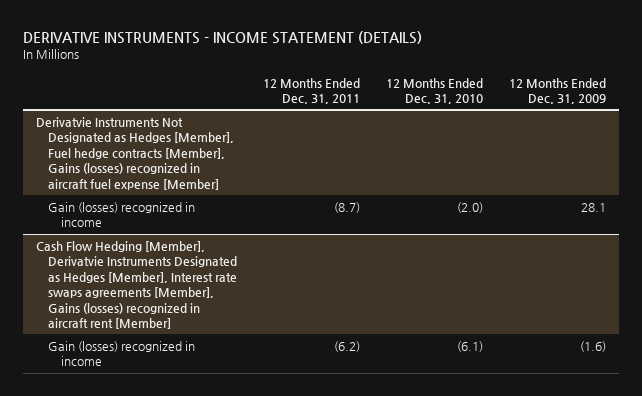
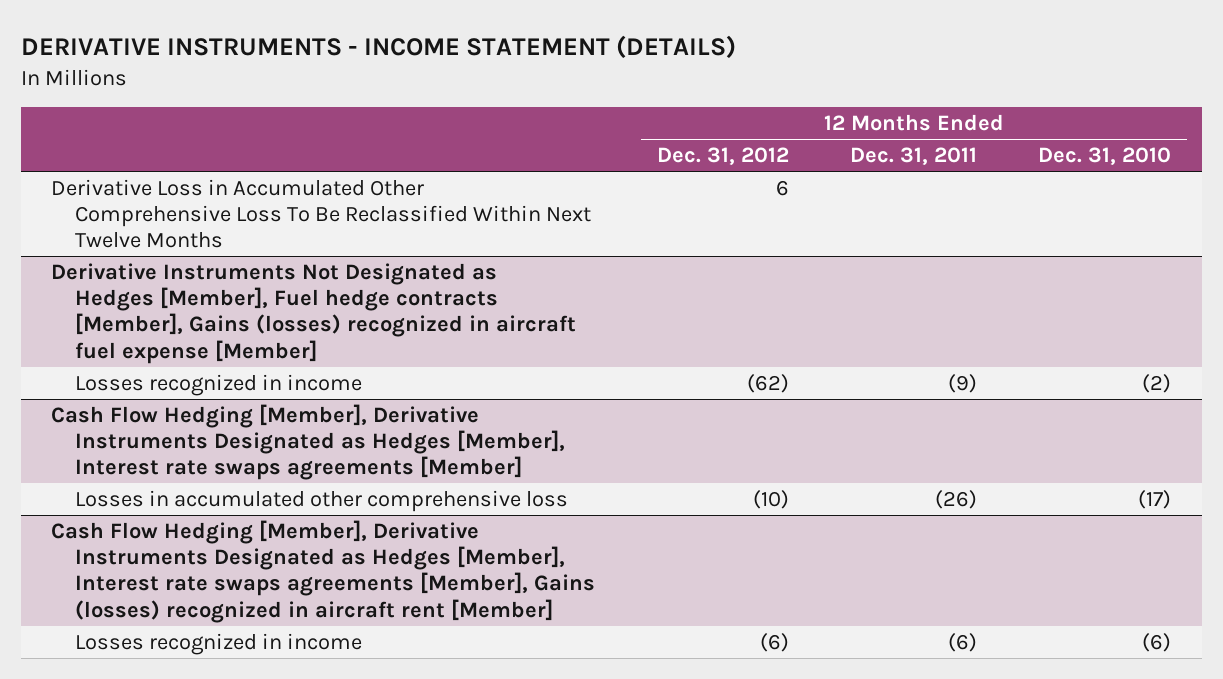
- | 12 Months Ended Dec. 31, 2011 | 12 Months Ended Dec. 31, 2010 | 12 Months Ended Dec. 31, 2009
+ | 12 Months Ended Dec. 31, 2012 | 12 Months Ended Dec. 31, 2011 | 12 Months Ended Dec. 31, 2010
- Derivatvie Instruments Not Designated as Hedges [Member], Fuel hedge contracts [Member], Gains (losses) recognized in aircraft fuel expense [Member]
- Gain (losses) recognized in income | (8.7) | (2.0) | 28.1
- Cash Flow Hedging [Member], Derivatvie Instruments Designated as Hedges [Member], Interest rate swaps agreements [Member], Gains (losses) recognized in aircraft rent [Member]
- Gain (losses) recognized in income | (6.2) | (6.1) | (1.6)
+ Derivative Loss in Accumulated Other Comprehensive Loss To Be Reclassified Within Next Twelve Months | 6 | |
+ Derivative Instruments Not Designated as Hedges [Member], Fuel hedge contracts [Member], Gains (losses) recognized in aircraft fuel expense [Member]
+ Losses recognized in income | (62) | (9) | (2)
+ Cash Flow Hedging [Member], Derivative Instruments Designated as Hedges [Member], Interest rate swaps agreements [Member]
+ Losses in accumulated other comprehensive loss | (10) | (26) | (17)
+ Cash Flow Hedging [Member], Derivative Instruments Designated as Hedges [Member], Interest rate swaps agreements [Member], Gains (losses) recognized in aircraft rent [Member]
+ Losses recognized in income | (6) | (6) | (6)

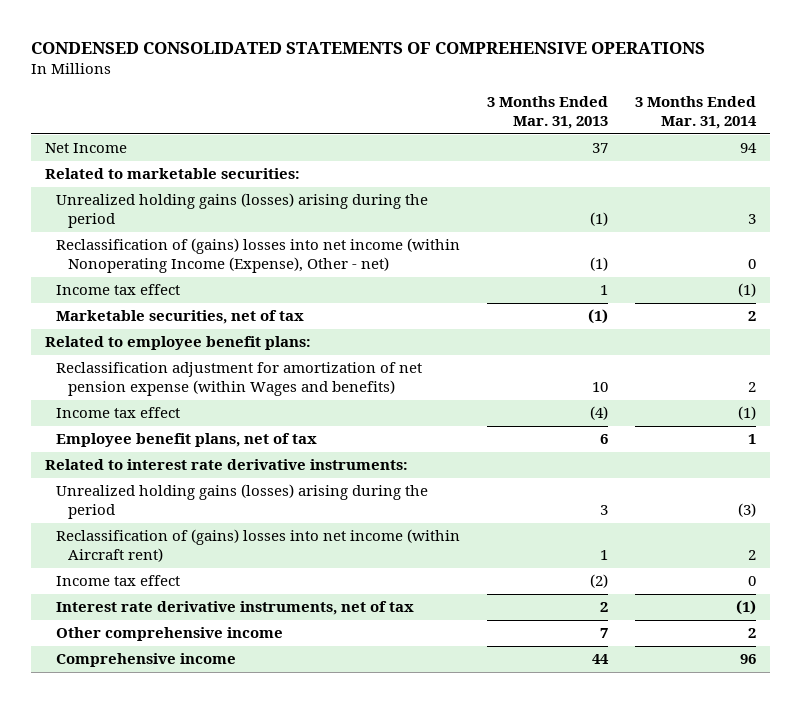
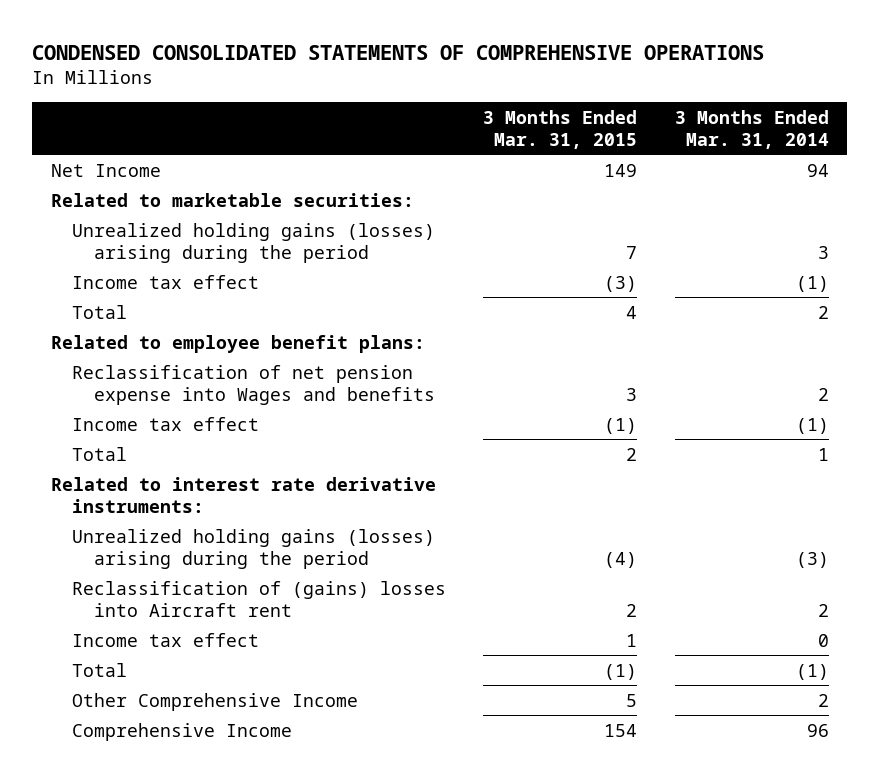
- | 3 Months Ended Mar. 31, 2013 | 3 Months Ended Mar. 31, 2014
+ | 3 Months Ended Mar. 31, 2015 | 3 Months Ended Mar. 31, 2014
- Reclassification of (gains) losses into net income (within Nonoperating Income (Expense), Other - net) | (1) | 0
- Marketable securities, net of tax | (1) | 2
+ Total | 4 | 2
- Reclassification adjustment for amortization of net pension expense (within Wages and benefits) | 10 | 2
+ Reclassification of net pension expense into Wages and benefits | 3 | 2
- Employee benefit plans, net of tax | 6 | 1
+ Total | 2 | 1
- Reclassification of (gains) losses into net income (within Aircraft rent) | 1 | 2
+ Reclassification of (gains) losses into Aircraft rent | 2 | 2
- Interest rate derivative instruments, net of tax | 2 | (1)
- Other comprehensive income | 7 | 2
- Comprehensive income | 44 | 96
+ Total | (1) | (1)
+ Other Comprehensive Income | 5 | 2
+ Comprehensive Income | 154 | 96

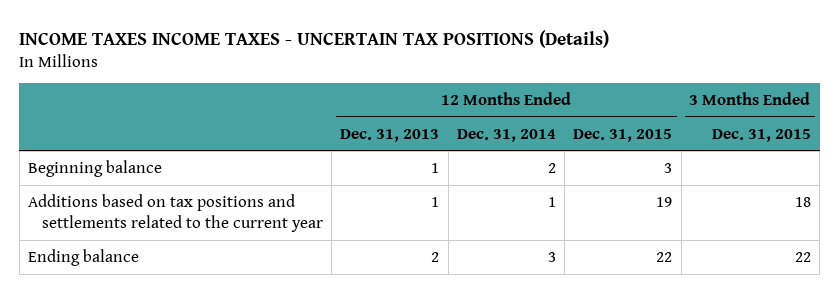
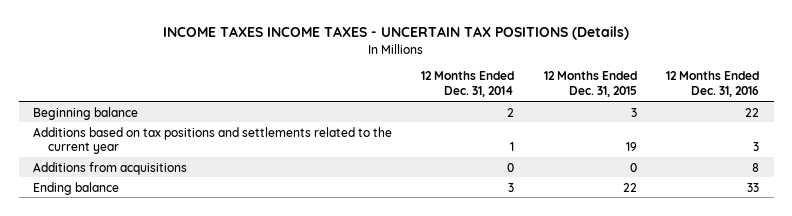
- | 12 Months Ended Dec. 31, 2013 | 12 Months Ended Dec. 31, 2014 | 12 Months Ended Dec. 31, 2015 | 3 Months Ended Dec. 31, 2015
+ | 12 Months Ended Dec. 31, 2014 | 12 Months Ended Dec. 31, 2015 | 12 Months Ended Dec. 31, 2016
+ Additions from acquisitions | 0 | 0 | 8

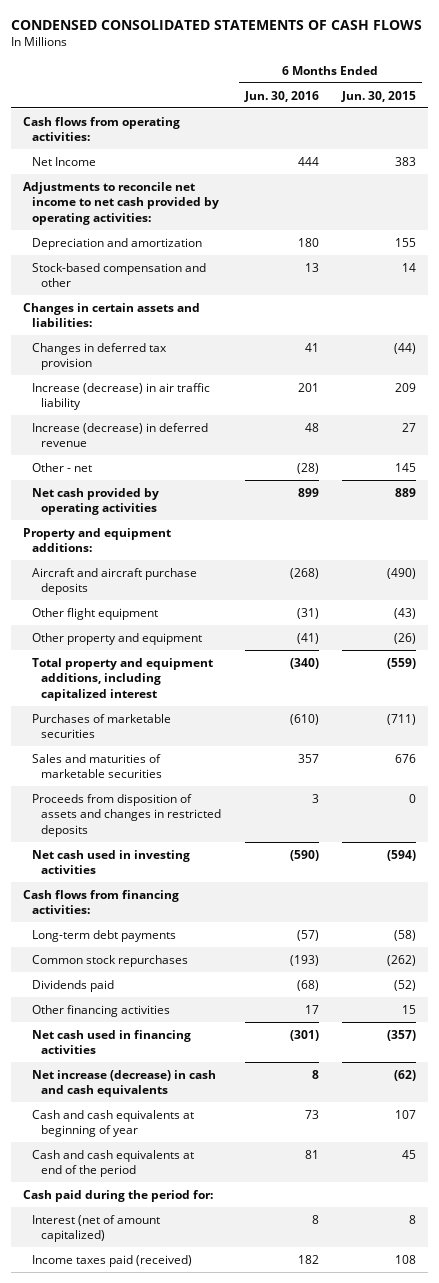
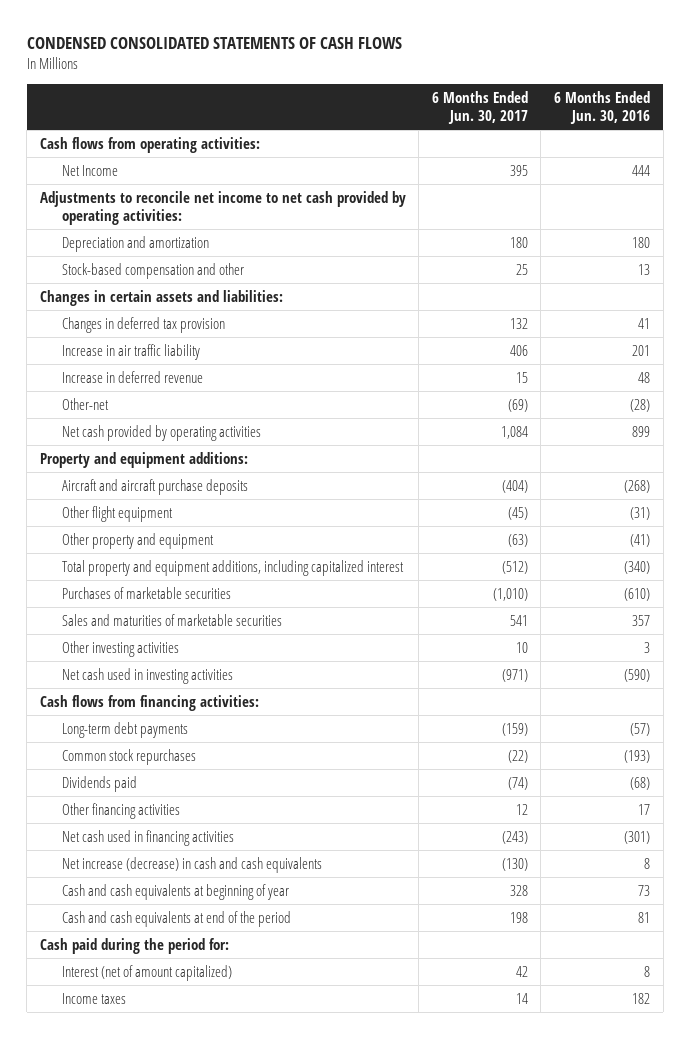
- | 6 Months Ended Jun. 30, 2016 | 6 Months Ended Jun. 30, 2015
+ | 6 Months Ended Jun. 30, 2017 | 6 Months Ended Jun. 30, 2016
- Increase (decrease) in air traffic liability | 201 | 209
- Increase (decrease) in deferred revenue | 48 | 27
- Other - net | (28) | 145
+ Increase in air traffic liability | 406 | 201
+ Increase in deferred revenue | 15 | 48
+ Other-net | (69) | (28)
- Proceeds from disposition of assets and changes in restricted deposits | 3 | 0
+ Other investing activities | 10 | 3
- Income taxes paid (received) | 182 | 108
+ Income taxes | 14 | 182

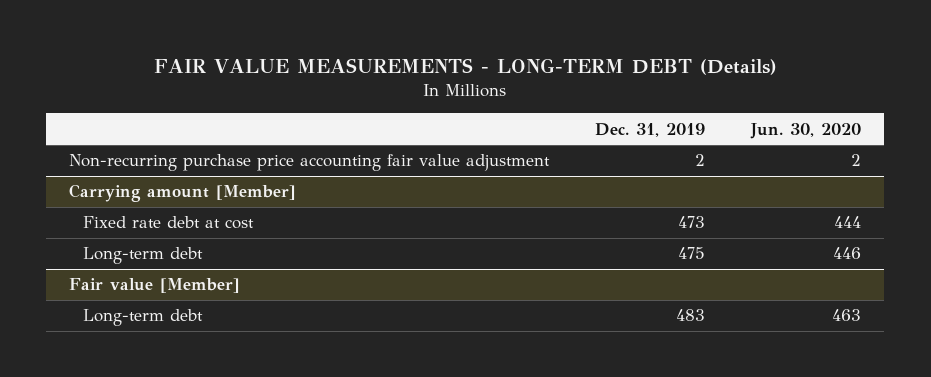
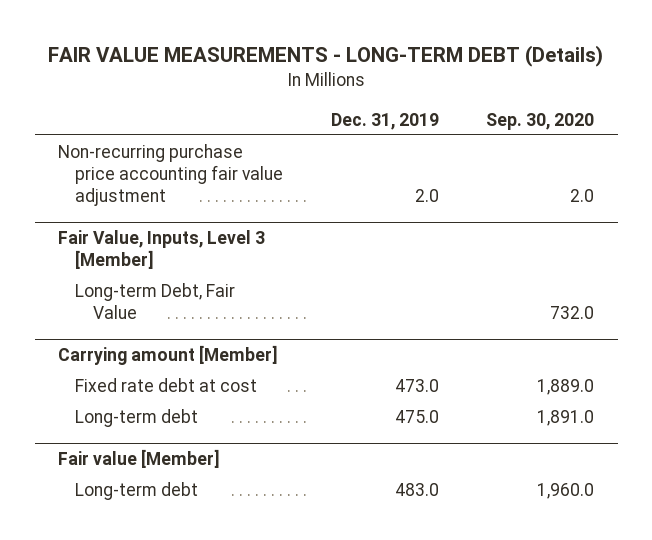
- | Dec. 31, 2019 | Jun. 30, 2020
+ | Dec. 31, 2019 | Sep. 30, 2020
- Non-recurring purchase price accounting fair value adjustment | 2 | 2
+ Non-recurring purchase price accounting fair value adjustment | 2.0 | 2.0
+ Fair Value, Inputs, Level 3 [Member]
+ Long-term Debt, Fair Value | | 732.0
@ Carrying amount [Member]
- Fixed rate debt at cost | 473 | 444
- Long-term debt | 475 | 446
+ Fixed rate debt at cost | 473.0 | 1,889.0
+ Long-term debt | 475.0 | 1,891.0
@ Fair value [Member]
- Long-term debt | 483 | 463
+ Long-term debt | 483.0 | 1,960.0

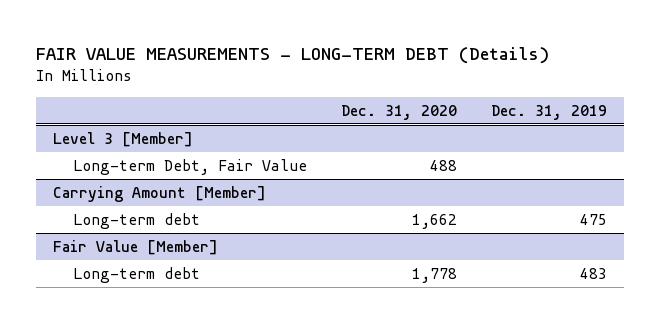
- | Dec. 31, 2019 | Sep. 30, 2020
+ | Dec. 31, 2020 | Dec. 31, 2019
- Non-recurring purchase price accounting fair value adjustment | 2.0 | 2.0
- Fair Value, Inputs, Level 3 [Member]
+ Level 3 [Member]
- Carrying amount [Member]
- Fixed rate debt at cost | 473.0 | 1,889.0
- Long-term debt | 475.0 | 1,891.0
- Fair value [Member]
- Long-term debt | 483.0 | 1,960.0
+ Carrying Amount [Member]
+ Long-term debt | 1,662 | 475
+ Fair Value [Member]
+ Long-term debt | 1,778 | 483

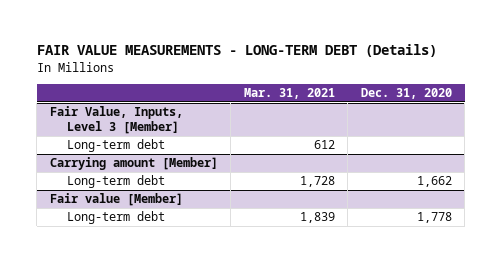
- | Dec. 31, 2020 | Dec. 31, 2019
+ | Mar. 31, 2021 | Dec. 31, 2020
- Level 3 [Member]
- Long-term Debt, Fair Value | 488 |
- Carrying Amount [Member]
+ Fair Value, Inputs, Level 3 [Member]
+ Long-term debt | 612 |
+ Carrying amount [Member]
- Fair Value [Member]
+ Fair value [Member]

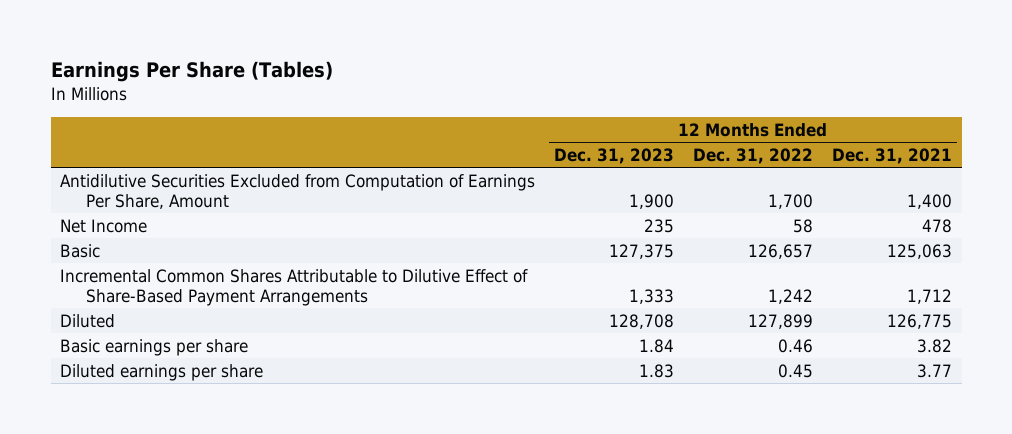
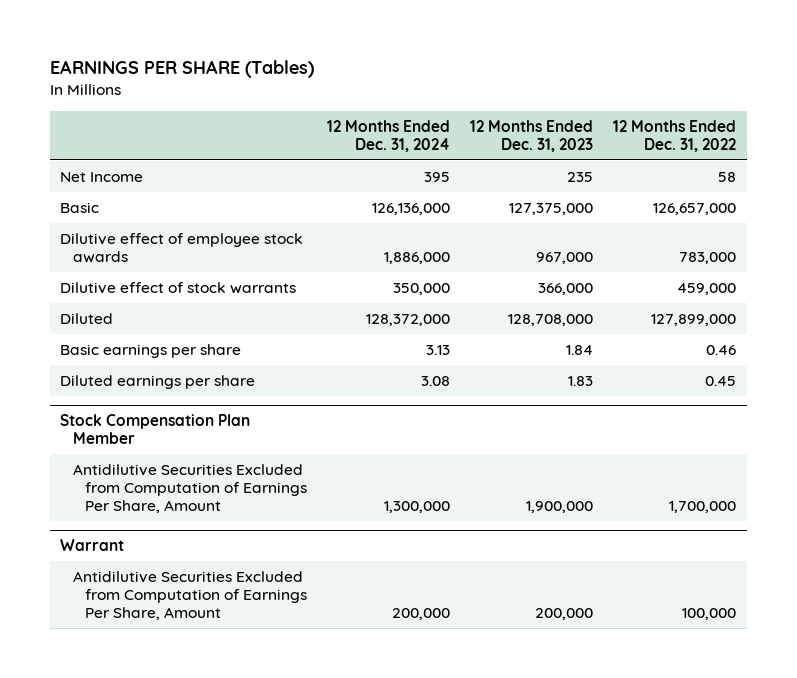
- Earnings Per Share (Tables)
+ EARNINGS PER SHARE (Tables)
- | 12 Months Ended Dec. 31, 2023 | 12 Months Ended Dec. 31, 2022 | 12 Months Ended Dec. 31, 2021
+ | 12 Months Ended Dec. 31, 2024 | 12 Months Ended Dec. 31, 2023 | 12 Months Ended Dec. 31, 2022
- Antidilutive Securities Excluded from Computation of Earnings Per Share, Amount | 1,900 | 1,700 | 1,400
- Basic | 127,375 | 126,657 | 125,063
- Incremental Common Shares Attributable to Dilutive Effect of Share-Based Payment Arrangements | 1,333 | 1,242 | 1,712
- Diluted | 128,708 | 127,899 | 126,775
+ Basic | 126,136,000 | 127,375,000 | 126,657,000
+ Dilutive effect of employee stock awards | 1,886,000 | 967,000 | 783,000
+ Dilutive effect of stock warrants | 350,000 | 366,000 | 459,000
+ Diluted | 128,372,000 | 128,708,000 | 127,899,000
+ Stock Compensation Plan Member
+ Antidilutive Securities Excluded from Computation of Earnings Per Share, Amount | 1,300,000 | 1,900,000 | 1,700,000
+ Warrant
+ Antidilutive Securities Excluded from Computation of Earnings Per Share, Amount | 200,000 | 200,000 | 100,000

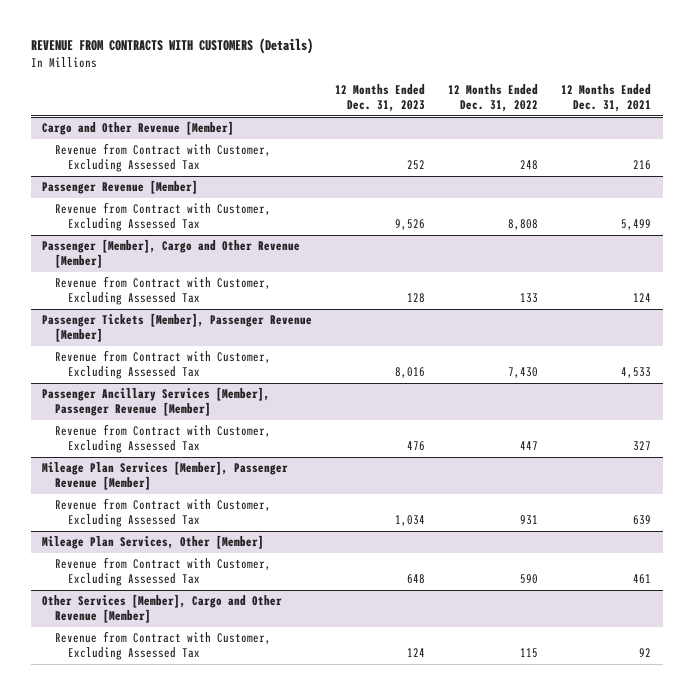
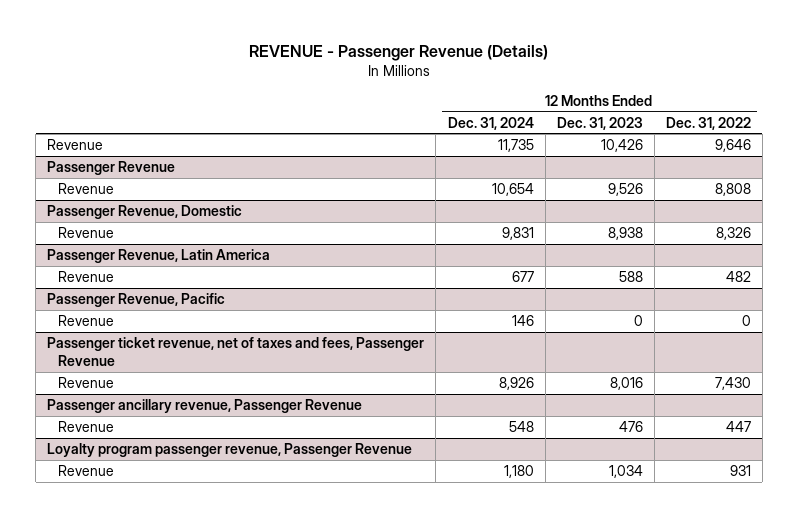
- REVENUE FROM CONTRACTS WITH CUSTOMERS (Details)
+ REVENUE - Passenger Revenue (Details)
- | 12 Months Ended Dec. 31, 2023 | 12 Months Ended Dec. 31, 2022 | 12 Months Ended Dec. 31, 2021
+ | 12 Months Ended Dec. 31, 2024 | 12 Months Ended Dec. 31, 2023 | 12 Months Ended Dec. 31, 2022
- Cargo and Other Revenue [Member]
- Revenue from Contract with Customer, Excluding Assessed Tax | 252 | 248 | 216
- Passenger Revenue [Member]
- Revenue from Contract with Customer, Excluding Assessed Tax | 9,526 | 8,808 | 5,499
- Passenger [Member], Cargo and Other Revenue [Member]
- Revenue from Contract with Customer, Excluding Assessed Tax | 128 | 133 | 124
- Passenger Tickets [Member], Passenger Revenue [Member]
- Revenue from Contract with Customer, Excluding Assessed Tax | 8,016 | 7,430 | 4,533
- Passenger Ancillary Services [Member], Passenger Revenue [Member]
- Revenue from Contract with Customer, Excluding Assessed Tax | 476 | 447 | 327
- Mileage Plan Services [Member], Passenger Revenue [Member]
- Revenue from Contract with Customer, Excluding Assessed Tax | 1,034 | 931 | 639
- Mileage Plan Services, Other [Member]
- Revenue from Contract with Customer, Excluding Assessed Tax | 648 | 590 | 461
- Other Services [Member], Cargo and Other Revenue [Member]
- Revenue from Contract with Customer, Excluding Assessed Tax | 124 | 115 | 92
+ Revenue | 11,735 | 10,426 | 9,646
+ Passenger Revenue
+ Revenue | 10,654 | 9,526 | 8,808
+ Passenger Revenue, Domestic
+ Revenue | 9,831 | 8,938 | 8,326
+ Passenger Revenue, Latin America
+ Revenue | 677 | 588 | 482
+ Passenger Revenue, Pacific
+ Revenue | 146 | 0 | 0
+ Passenger ticket revenue, net of taxes and fees, Passenger Revenue
+ Revenue | 8,926 | 8,016 | 7,430
+ Passenger ancillary revenue, Passenger Revenue
+ Revenue | 548 | 476 | 447
+ Loyalty program passenger revenue, Passenger Revenue
+ Revenue | 1,180 | 1,034 | 931

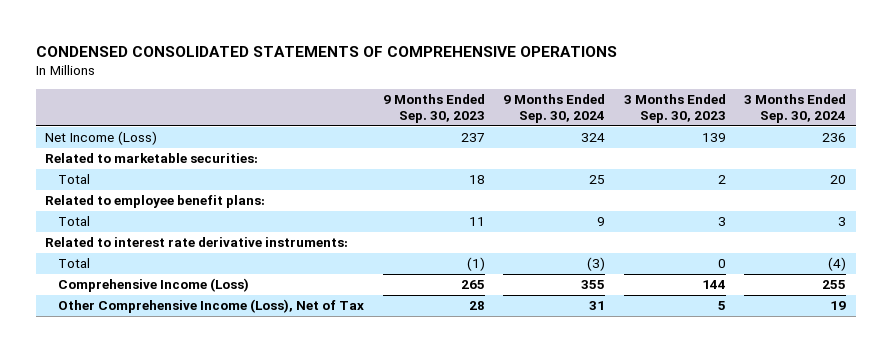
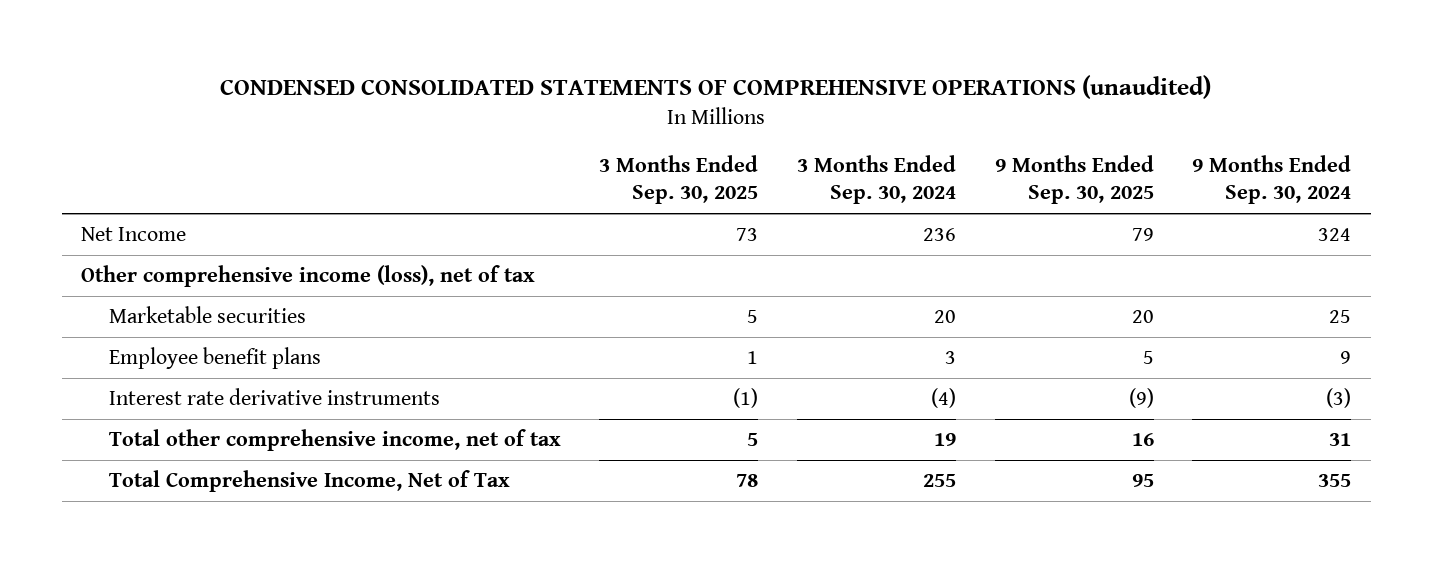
- CONDENSED CONSOLIDATED STATEMENTS OF COMPREHENSIVE OPERATIONS
+ CONDENSED CONSOLIDATED STATEMENTS OF COMPREHENSIVE OPERATIONS (unaudited)
- | 9 Months Ended Sep. 30, 2023 | 9 Months Ended Sep. 30, 2024 | 3 Months Ended Sep. 30, 2023 | 3 Months Ended Sep. 30, 2024
+ | 3 Months Ended Sep. 30, 2025 | 3 Months Ended Sep. 30, 2024 | 9 Months Ended Sep. 30, 2025 | 9 Months Ended Sep. 30, 2024
- Net Income (Loss) | 237 | 324 | 139 | 236
- Related to marketable securities:
- Total | 18 | 25 | 2 | 20
- Related to employee benefit plans:
- Total | 11 | 9 | 3 | 3
- Related to interest rate derivative instruments:
- Total | (1) | (3) | 0 | (4)
- Comprehensive Income (Loss) | 265 | 355 | 144 | 255
- Other Comprehensive Income (Loss), Net of Tax | 28 | 31 | 5 | 19
+ Net Income | 73 | 236 | 79 | 324
+ Other comprehensive income (loss), net of tax
+ Marketable securities | 5 | 20 | 20 | 25
+ Employee benefit plans | 1 | 3 | 5 | 9
+ Interest rate derivative instruments | (1) | (4) | (9) | (3)
+ Total other comprehensive income, net of tax | 5 | 19 | 16 | 31
+ Total Comprehensive Income, Net of Tax | 78 | 255 | 95 | 355

